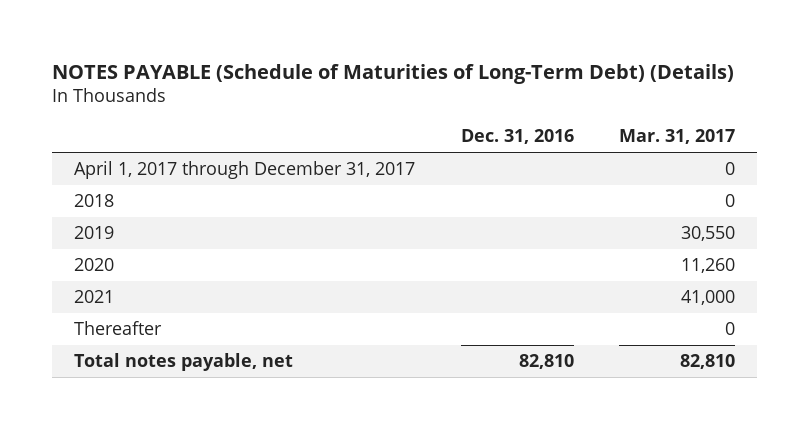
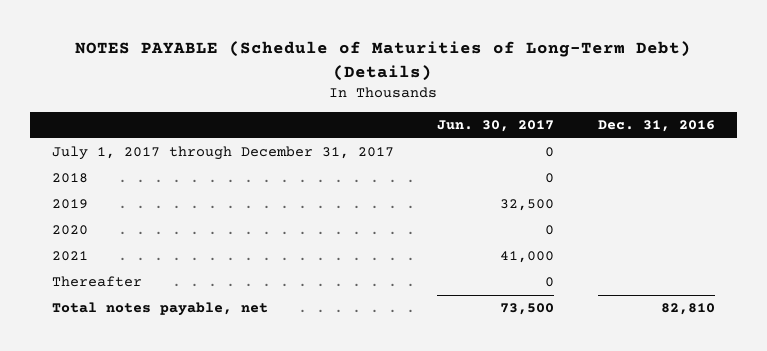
- | Dec. 31, 2016 | Mar. 31, 2017
+ | Jun. 30, 2017 | Dec. 31, 2016
- April 1, 2017 through December 31, 2017 | | 0
+ July 1, 2017 through December 31, 2017 | 0 |

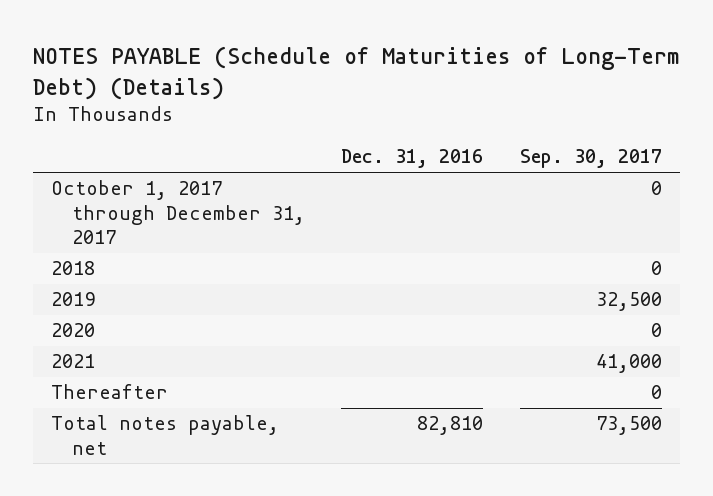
- | Jun. 30, 2017 | Dec. 31, 2016
+ | Dec. 31, 2016 | Sep. 30, 2017
- July 1, 2017 through December 31, 2017 | 0 |
+ October 1, 2017 through December 31, 2017 | | 0

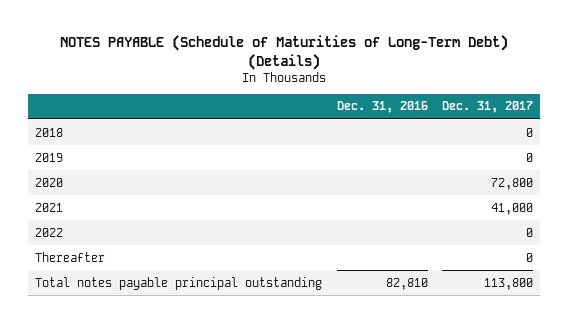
- | Dec. 31, 2016 | Sep. 30, 2017
+ | Dec. 31, 2016 | Dec. 31, 2017
- October 1, 2017 through December 31, 2017 | | 0
+ 2022 | | 0
- Total notes payable, net | 82,810 | 73,500
+ Total notes payable principal outstanding | 82,810 | 113,800

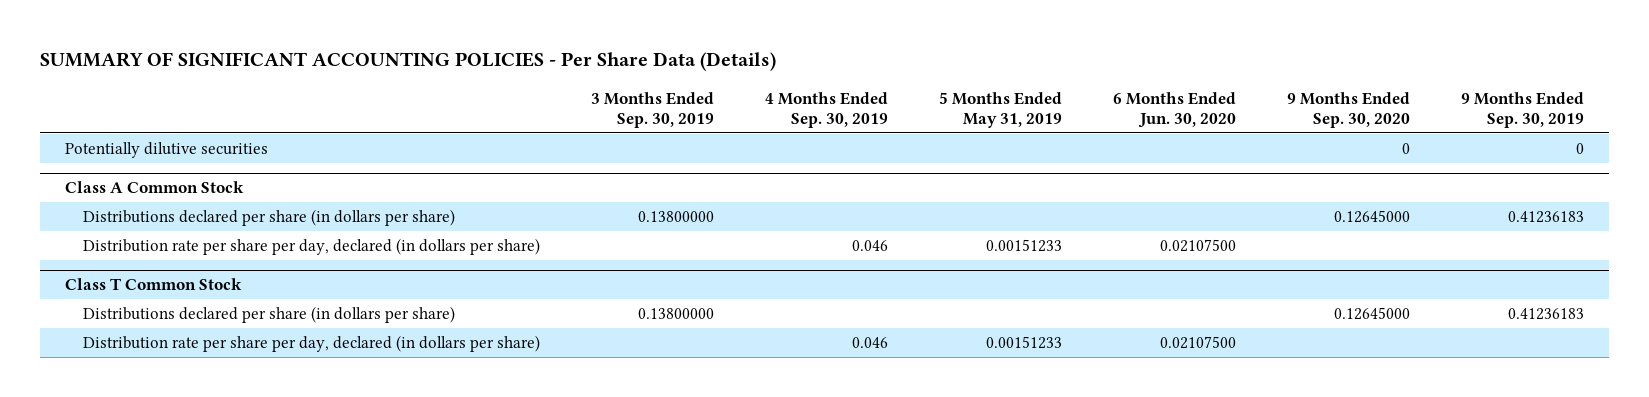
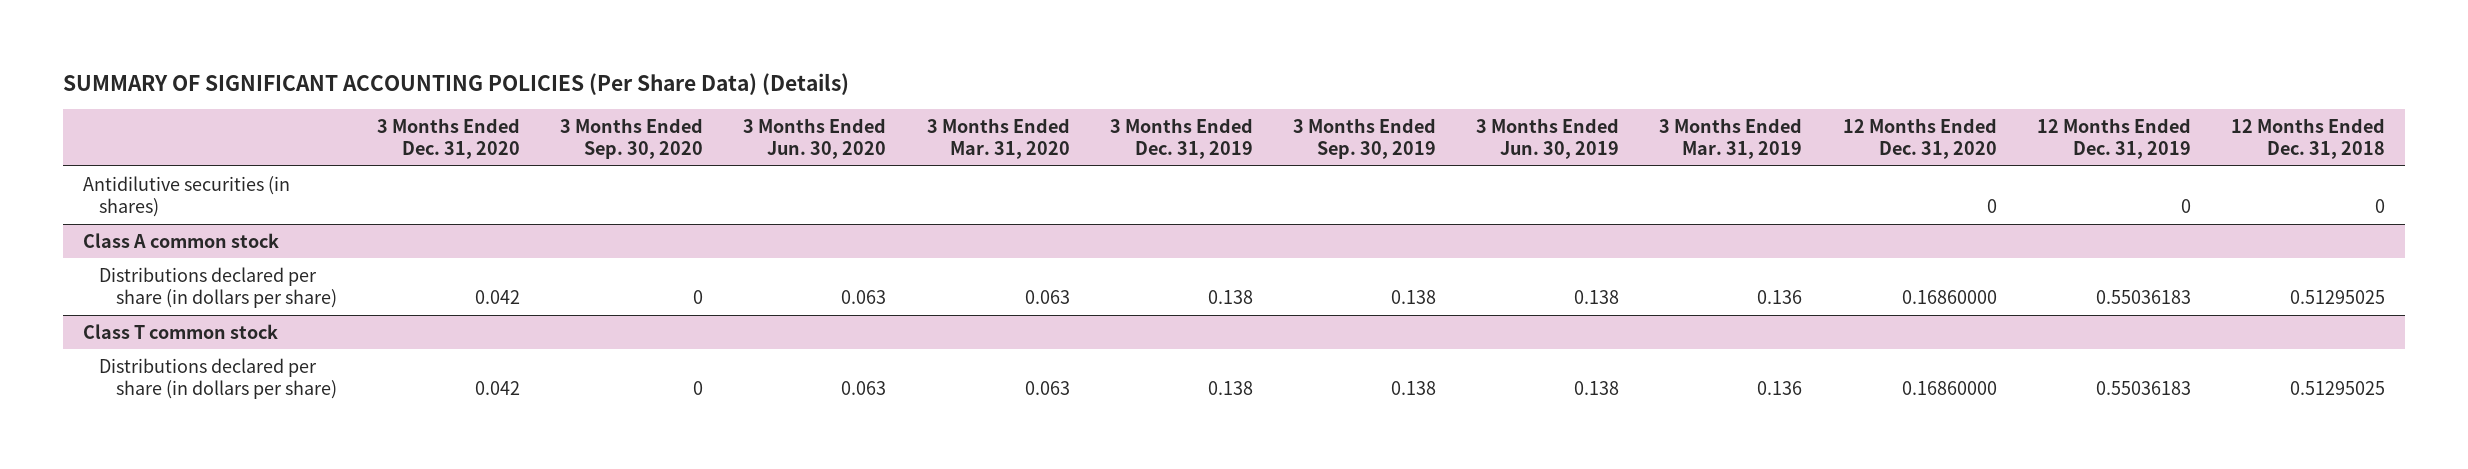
- SUMMARY OF SIGNIFICANT ACCOUNTING POLICIES - Per Share Data (Details)
+ SUMMARY OF SIGNIFICANT ACCOUNTING POLICIES (Per Share Data) (Details)
- | 3 Months Ended Sep. 30, 2019 | 4 Months Ended Sep. 30, 2019 | 5 Months Ended May 31, 2019 | 6 Months Ended Jun. 30, 2020 | 9 Months Ended Sep. 30, 2020 | 9 Months Ended Sep. 30, 2019
+ | 3 Months Ended Dec. 31, 2020 | 3 Months Ended Sep. 30, 2020 | 3 Months Ended Jun. 30, 2020 | 3 Months Ended Mar. 31, 2020 | 3 Months Ended Dec. 31, 2019 | 3 Months Ended Sep. 30, 2019 | 3 Months Ended Jun. 30, 2019 | 3 Months Ended Mar. 31, 2019 | 12 Months Ended Dec. 31, 2020 | 12 Months Ended Dec. 31, 2019 | 12 Months Ended Dec. 31, 2018
- Potentially dilutive securities | | | | | 0 | 0
- Class A Common Stock
- Distributions declared per share (in dollars per share) | 0.13800000 | | | | 0.12645000 | 0.41236183
- Distribution rate per share per day, declared (in dollars per share) | | 0.046 | 0.00151233 | 0.02107500 | |
- Class T Common Stock
- Distributions declared per share (in dollars per share) | 0.13800000 | | | | 0.12645000 | 0.41236183
- Distribution rate per share per day, declared (in dollars per share) | | 0.046 | 0.00151233 | 0.02107500 | |
+ Antidilutive securities (in shares) | | | | | | | | | 0 | 0 | 0
+ Class A common stock
+ Distributions declared per share (in dollars per share) | 0.042 | 0 | 0.063 | 0.063 | 0.138 | 0.138 | 0.138 | 0.136 | 0.16860000 | 0.55036183 | 0.51295025
+ Class T common stock
+ Distributions declared per share (in dollars per share) | 0.042 | 0 | 0.063 | 0.063 | 0.138 | 0.138 | 0.138 | 0.136 | 0.16860000 | 0.55036183 | 0.51295025

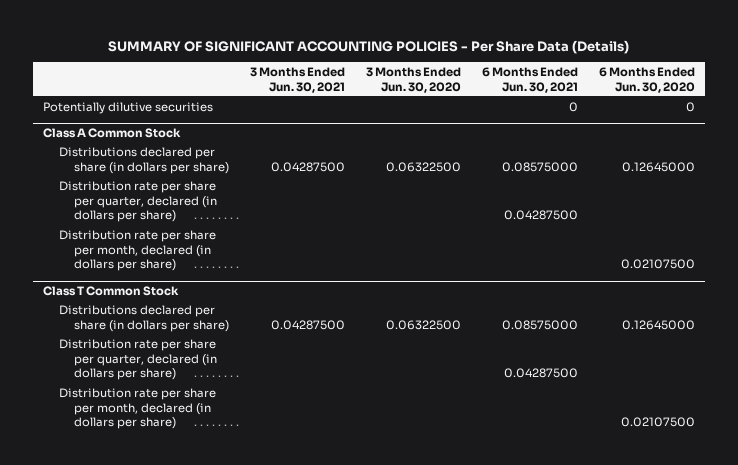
- SUMMARY OF SIGNIFICANT ACCOUNTING POLICIES (Per Share Data) (Details)
+ SUMMARY OF SIGNIFICANT ACCOUNTING POLICIES - Per Share Data (Details)
- | 3 Months Ended Dec. 31, 2020 | 3 Months Ended Sep. 30, 2020 | 3 Months Ended Jun. 30, 2020 | 3 Months Ended Mar. 31, 2020 | 3 Months Ended Dec. 31, 2019 | 3 Months Ended Sep. 30, 2019 | 3 Months Ended Jun. 30, 2019 | 3 Months Ended Mar. 31, 2019 | 12 Months Ended Dec. 31, 2020 | 12 Months Ended Dec. 31, 2019 | 12 Months Ended Dec. 31, 2018
+ | 3 Months Ended Jun. 30, 2021 | 3 Months Ended Jun. 30, 2020 | 6 Months Ended Jun. 30, 2021 | 6 Months Ended Jun. 30, 2020
- Antidilutive securities (in shares) | | | | | | | | | 0 | 0 | 0
- Class A common stock
- Distributions declared per share (in dollars per share) | 0.042 | 0 | 0.063 | 0.063 | 0.138 | 0.138 | 0.138 | 0.136 | 0.16860000 | 0.55036183 | 0.51295025
- Class T common stock
- Distributions declared per share (in dollars per share) | 0.042 | 0 | 0.063 | 0.063 | 0.138 | 0.138 | 0.138 | 0.136 | 0.16860000 | 0.55036183 | 0.51295025
+ Potentially dilutive securities | | | 0 | 0
+ Class A Common Stock
+ Distributions declared per share (in dollars per share) | 0.04287500 | 0.06322500 | 0.08575000 | 0.12645000
+ Distribution rate per share per quarter, declared (in dollars per share) | | | 0.04287500 |
+ Distribution rate per share per month, declared (in dollars per share) | | | | 0.02107500
+ Class T Common Stock
+ Distributions declared per share (in dollars per share) | 0.04287500 | 0.06322500 | 0.08575000 | 0.12645000
+ Distribution rate per share per quarter, declared (in dollars per share) | | | 0.04287500 |
+ Distribution rate per share per month, declared (in dollars per share) | | | | 0.02107500

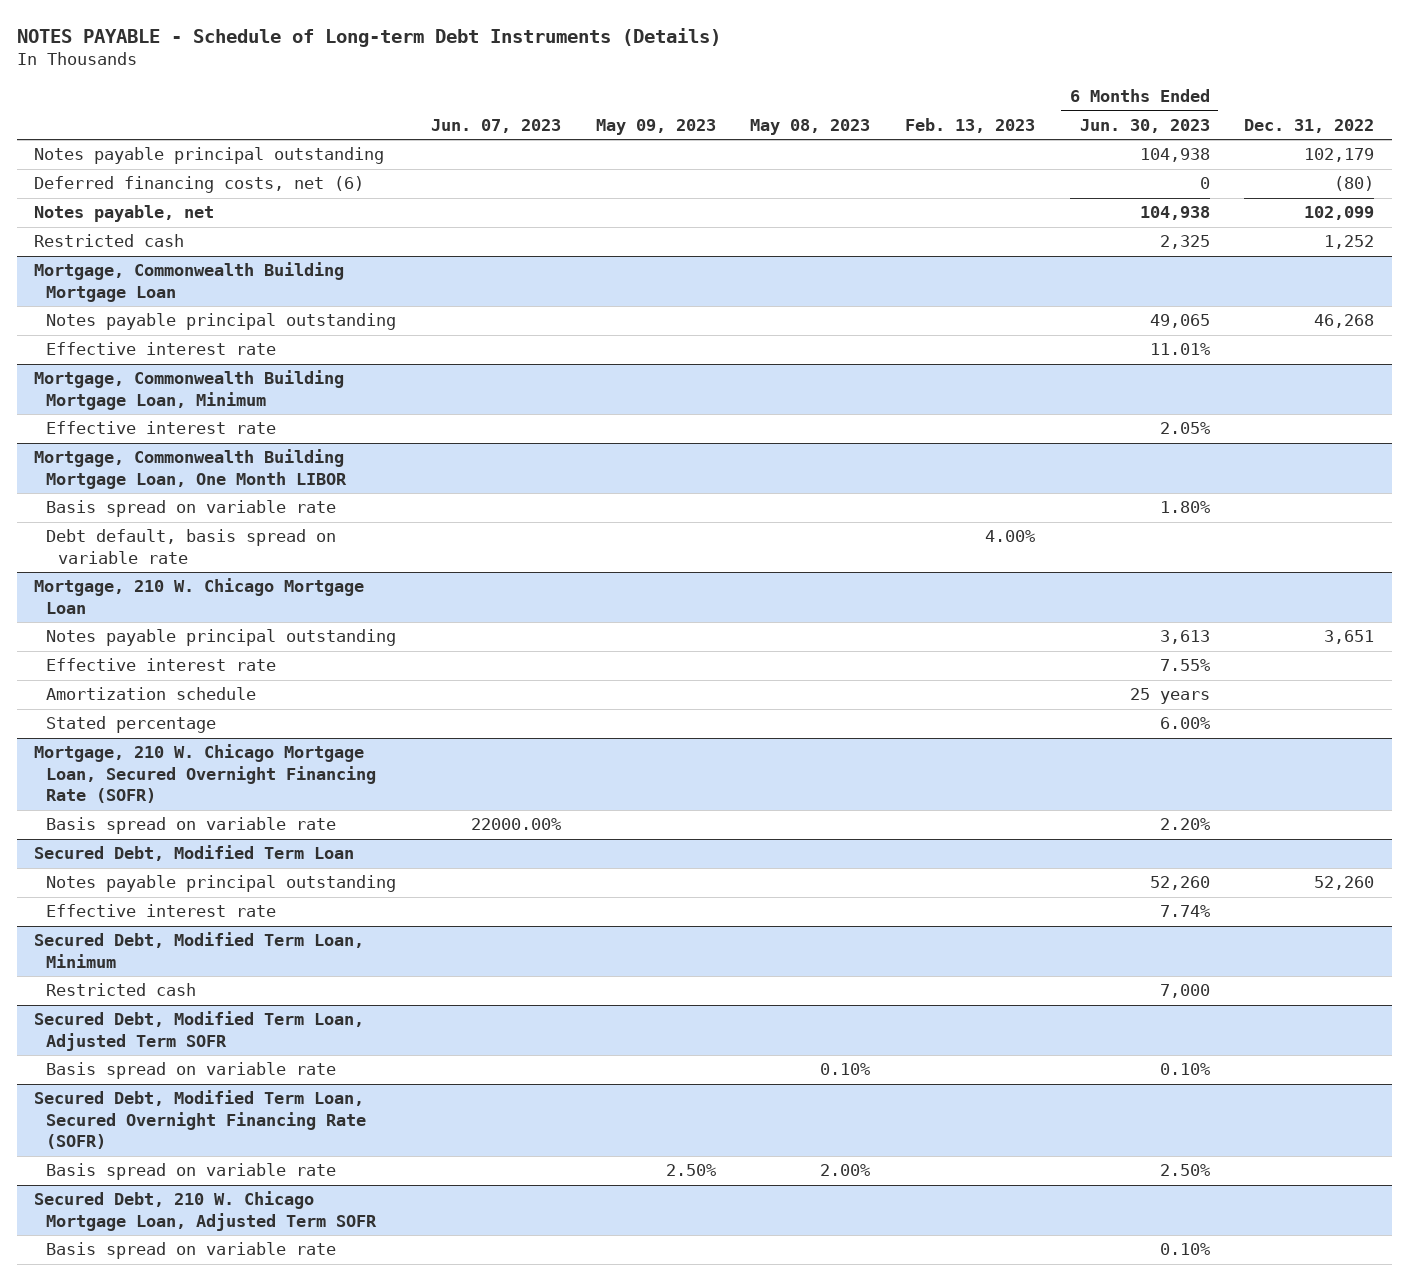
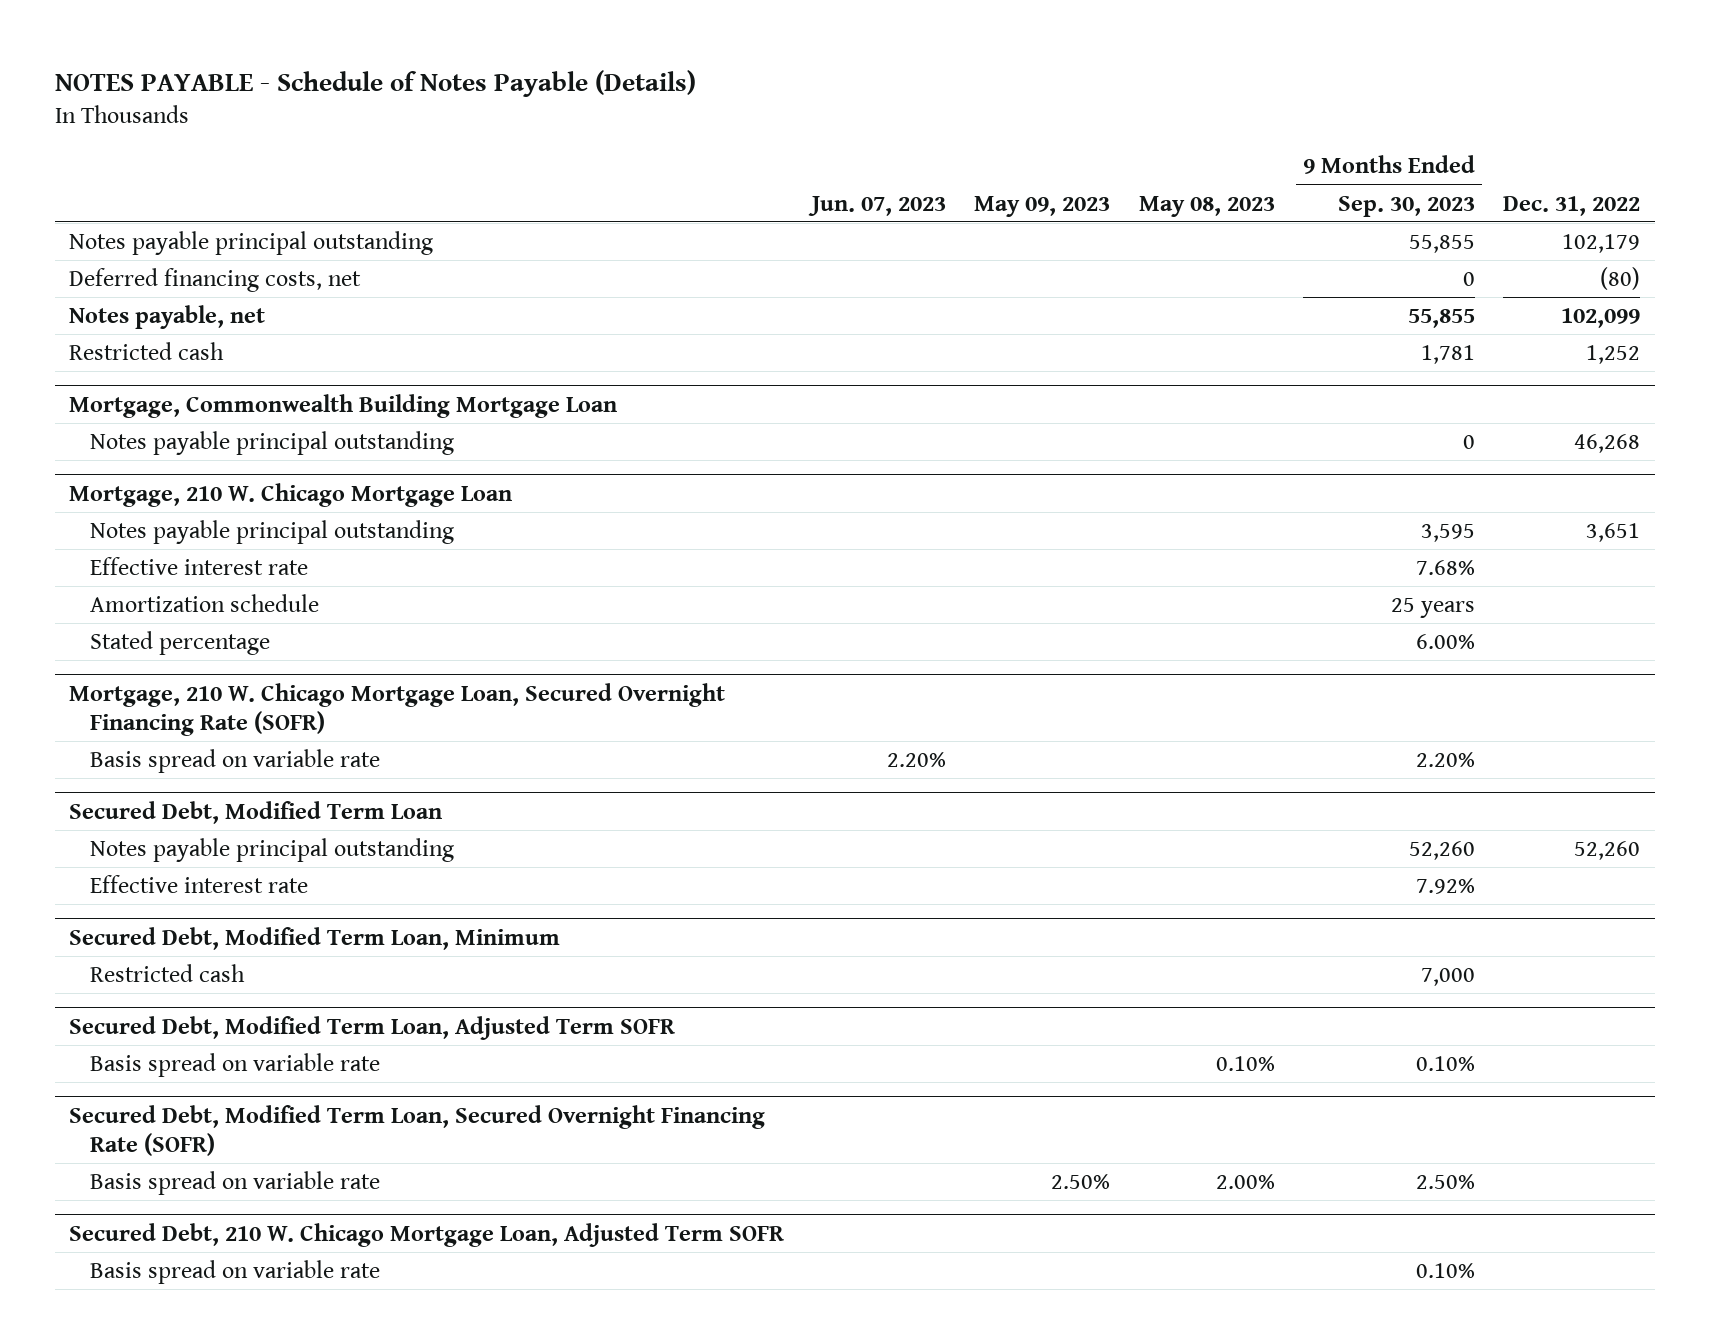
- NOTES PAYABLE - Schedule of Long-term Debt Instruments (Details)
+ NOTES PAYABLE - Schedule of Notes Payable (Details)
- | Jun. 07, 2023 | May 09, 2023 | May 08, 2023 | Feb. 13, 2023 | 6 Months Ended Jun. 30, 2023 | Dec. 31, 2022
+ | Jun. 07, 2023 | May 09, 2023 | May 08, 2023 | 9 Months Ended Sep. 30, 2023 | Dec. 31, 2022
- Deferred financing costs, net (6) | | | | | 0 | (80)
+ Deferred financing costs, net | | | | 0 | (80)
@ Mortgage, Commonwealth Building Mortgage Loan
- Effective interest rate | | | | | 11.01% |
- Mortgage, Commonwealth Building Mortgage Loan, Minimum
- Effective interest rate | | | | | 2.05% |
- Mortgage, Commonwealth Building Mortgage Loan, One Month LIBOR
- Basis spread on variable rate | | | | | 1.80% |
- Debt default, basis spread on variable rate | | | | 4.00% | |
@ Mortgage, 210 W. Chicago Mortgage Loan, Secured Overnight Financing Rate (SOFR)
- Basis spread on variable rate | 22000.00% | | | | 2.20% |
+ Basis spread on variable rate | 2.20% | | | 2.20% |

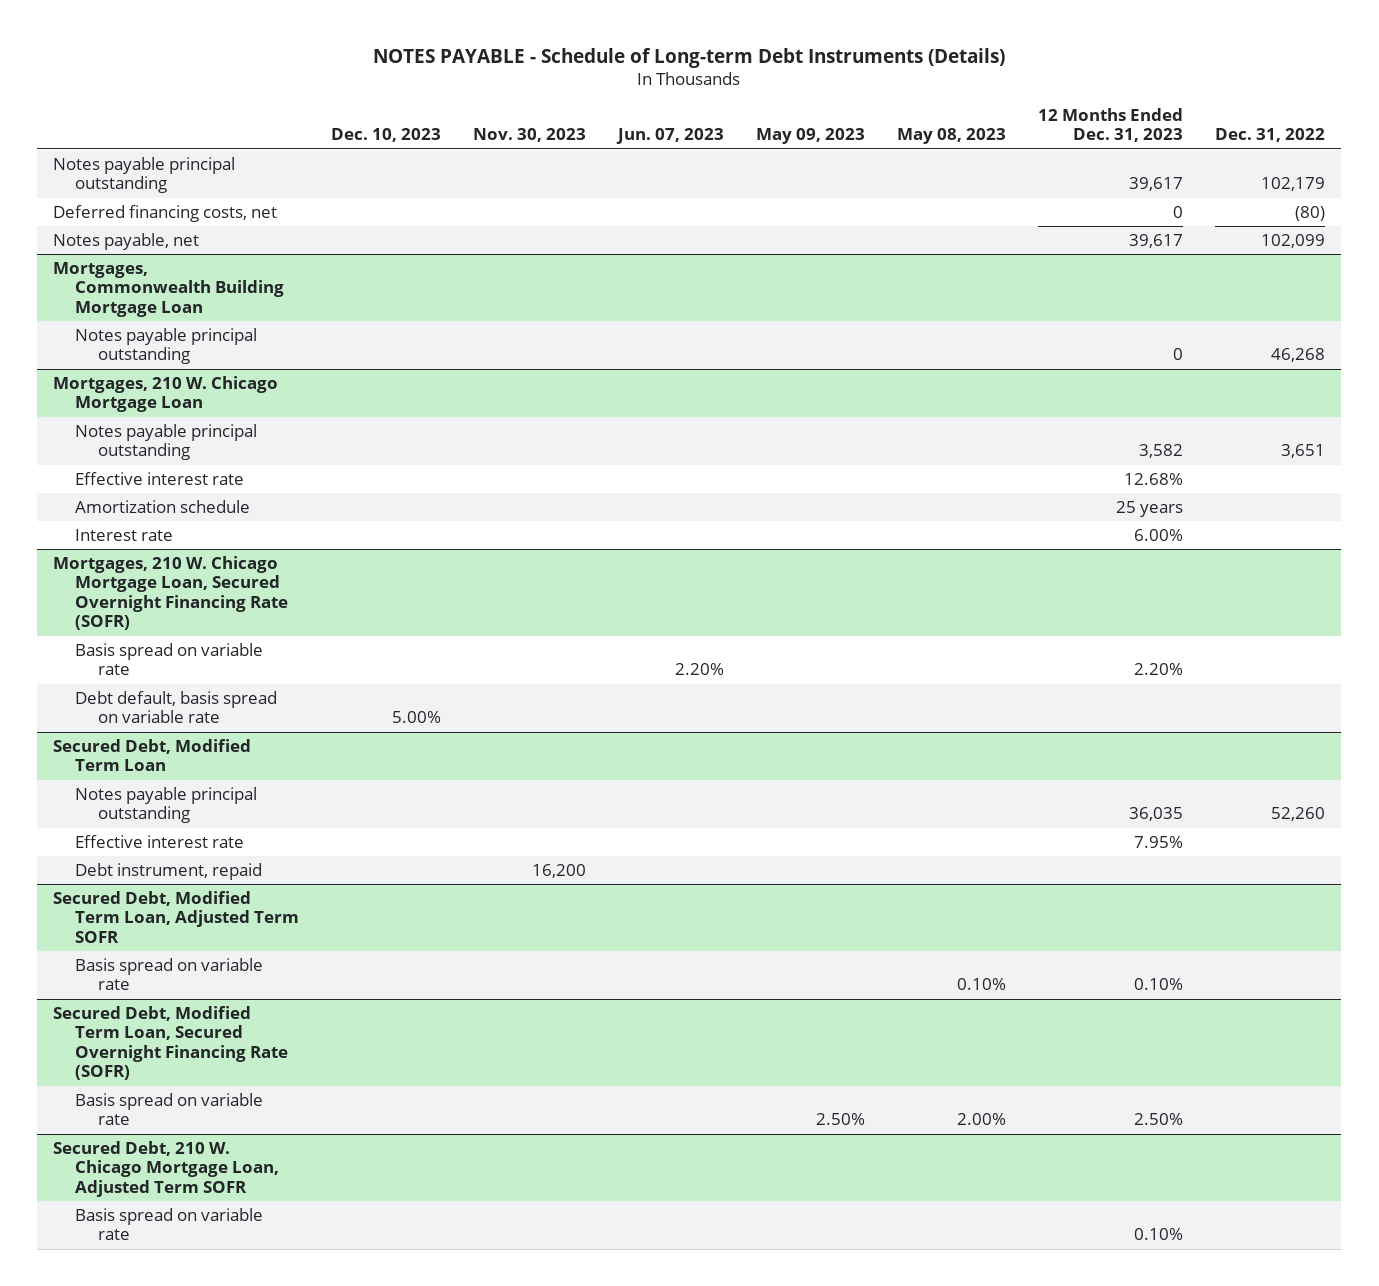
- NOTES PAYABLE - Schedule of Notes Payable (Details)
+ NOTES PAYABLE - Schedule of Long-term Debt Instruments (Details)
- | Jun. 07, 2023 | May 09, 2023 | May 08, 2023 | 9 Months Ended Sep. 30, 2023 | Dec. 31, 2022
+ | Dec. 10, 2023 | Nov. 30, 2023 | Jun. 07, 2023 | May 09, 2023 | May 08, 2023 | 12 Months Ended Dec. 31, 2023 | Dec. 31, 2022
- Restricted cash | | | | 1,781 | 1,252
- Mortgage, Commonwealth Building Mortgage Loan
+ Mortgages, Commonwealth Building Mortgage Loan
- Mortgage, 210 W. Chicago Mortgage Loan
+ Mortgages, 210 W. Chicago Mortgage Loan
- Stated percentage | | | | 6.00% |
- Mortgage, 210 W. Chicago Mortgage Loan, Secured Overnight Financing Rate (SOFR)
+ Interest rate | | | | | | 6.00% |
+ Mortgages, 210 W. Chicago Mortgage Loan, Secured Overnight Financing Rate (SOFR)
+ Debt default, basis spread on variable rate | 5.00% | | | | | |
- Secured Debt, Modified Term Loan, Minimum
- Restricted cash | | | | 7,000 |
@ Secured Debt, Modified Term Loan
+ Debt instrument, repaid | | 16,200 | | | | |

